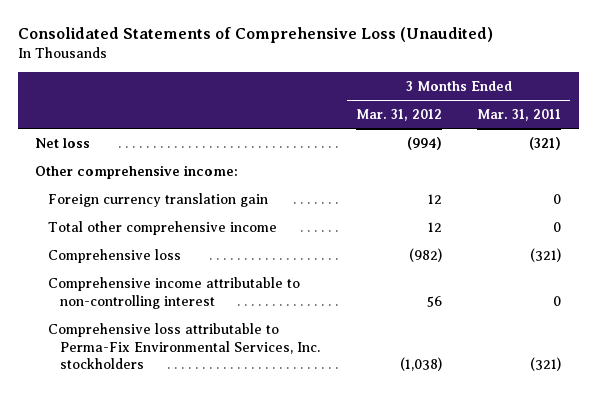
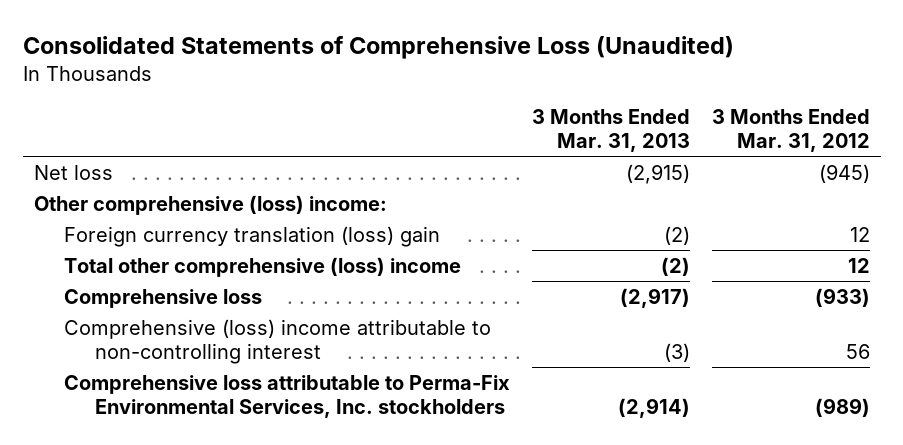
- | 3 Months Ended Mar. 31, 2012 | 3 Months Ended Mar. 31, 2011
+ | 3 Months Ended Mar. 31, 2013 | 3 Months Ended Mar. 31, 2012
- Net loss | (994) | (321)
- Other comprehensive income:
- Foreign currency translation gain | 12 | 0
- Total other comprehensive income | 12 | 0
- Comprehensive loss | (982) | (321)
- Comprehensive income attributable to non-controlling interest | 56 | 0
- Comprehensive loss attributable to Perma-Fix Environmental Services, Inc. stockholders | (1,038) | (321)
+ Net loss | (2,915) | (945)
+ Other comprehensive (loss) income:
+ Foreign currency translation (loss) gain | (2) | 12
+ Total other comprehensive (loss) income | (2) | 12
+ Comprehensive loss | (2,917) | (933)
+ Comprehensive (loss) income attributable to non-controlling interest | (3) | 56
+ Comprehensive loss attributable to Perma-Fix Environmental Services, Inc. stockholders | (2,914) | (989)

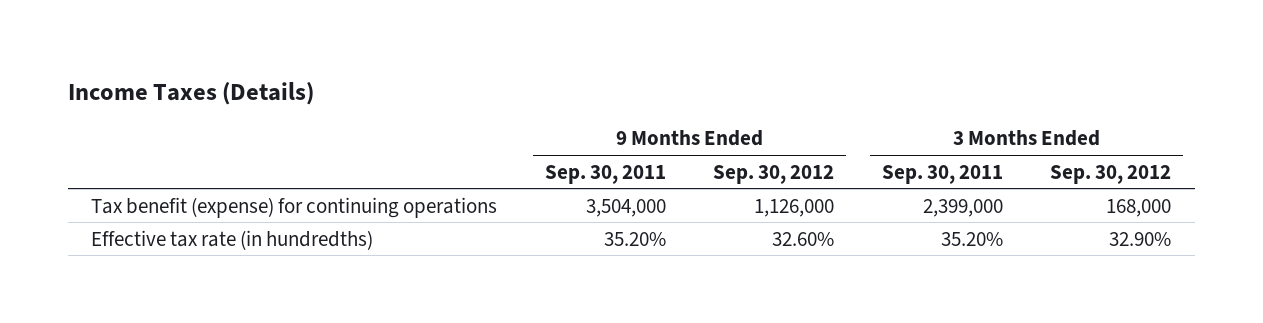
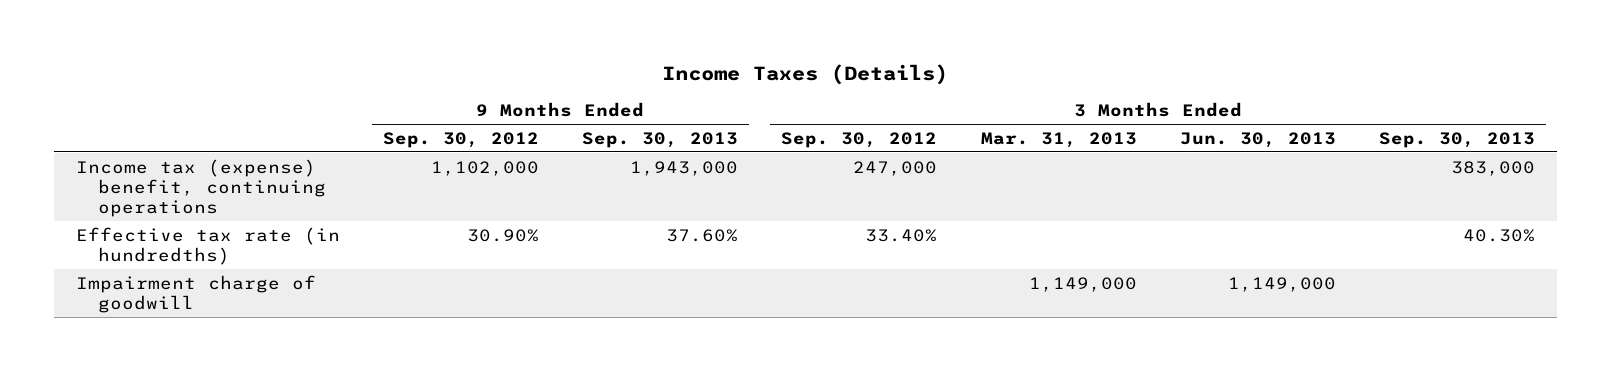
- | 9 Months Ended Sep. 30, 2011 | 9 Months Ended Sep. 30, 2012 | 3 Months Ended Sep. 30, 2011 | 3 Months Ended Sep. 30, 2012
+ | 9 Months Ended Sep. 30, 2012 | 9 Months Ended Sep. 30, 2013 | 3 Months Ended Sep. 30, 2012 | 3 Months Ended Mar. 31, 2013 | 3 Months Ended Jun. 30, 2013 | 3 Months Ended Sep. 30, 2013
- Tax benefit (expense) for continuing operations | 3,504,000 | 1,126,000 | 2,399,000 | 168,000
- Effective tax rate (in hundredths) | 35.20% | 32.60% | 35.20% | 32.90%
+ Income tax (expense) benefit, continuing operations | 1,102,000 | 1,943,000 | 247,000 | | | 383,000
+ Effective tax rate (in hundredths) | 30.90% | 37.60% | 33.40% | | | 40.30%
+ Impairment charge of goodwill | | | | 1,149,000 | 1,149,000 |

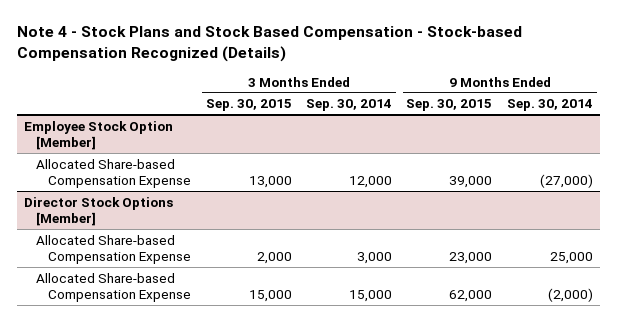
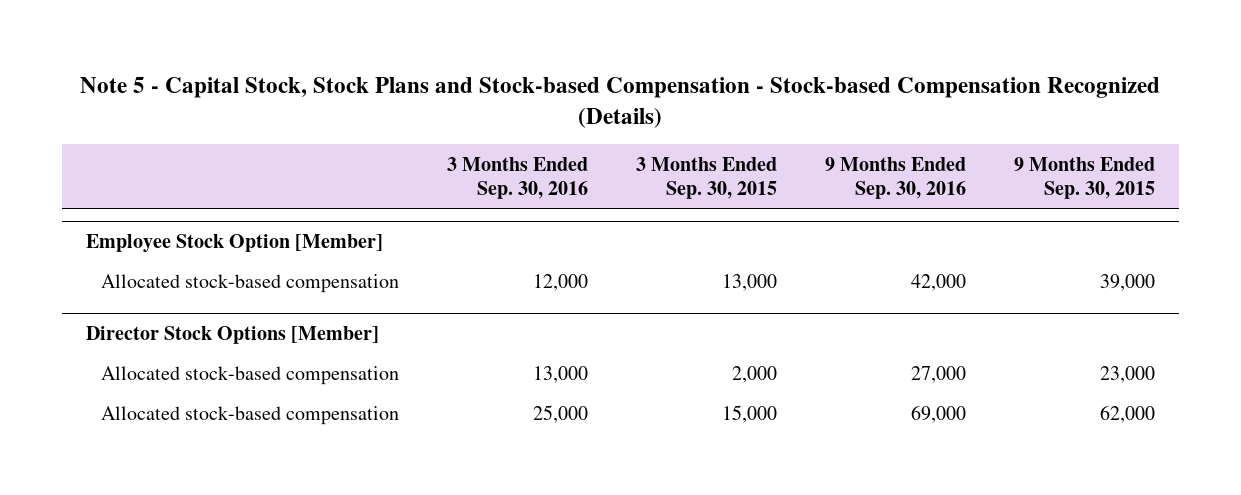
- Note 4 - Stock Plans and Stock Based Compensation - Stock-based Compensation Recognized (Details)
+ Note 5 - Capital Stock, Stock Plans and Stock-based Compensation - Stock-based Compensation Recognized (Details)
- | 3 Months Ended Sep. 30, 2015 | 3 Months Ended Sep. 30, 2014 | 9 Months Ended Sep. 30, 2015 | 9 Months Ended Sep. 30, 2014
+ | 3 Months Ended Sep. 30, 2016 | 3 Months Ended Sep. 30, 2015 | 9 Months Ended Sep. 30, 2016 | 9 Months Ended Sep. 30, 2015
@ Employee Stock Option [Member]
- Allocated Share-based Compensation Expense | 13,000 | 12,000 | 39,000 | (27,000)
+ Allocated stock-based compensation | 12,000 | 13,000 | 42,000 | 39,000
@ Director Stock Options [Member]
- Allocated Share-based Compensation Expense | 2,000 | 3,000 | 23,000 | 25,000
- Allocated Share-based Compensation Expense | 15,000 | 15,000 | 62,000 | (2,000)
+ Allocated stock-based compensation | 13,000 | 2,000 | 27,000 | 23,000
+ Allocated stock-based compensation | 25,000 | 15,000 | 69,000 | 62,000

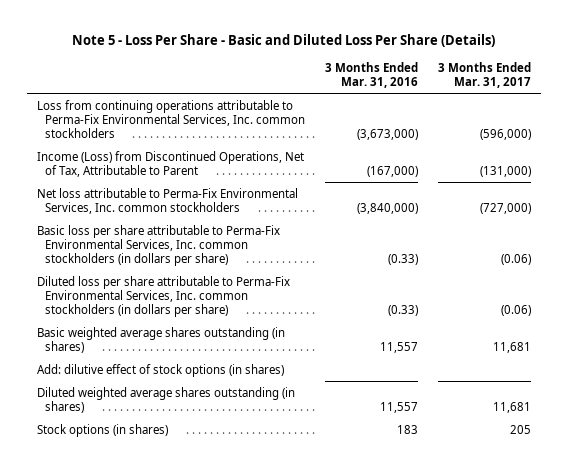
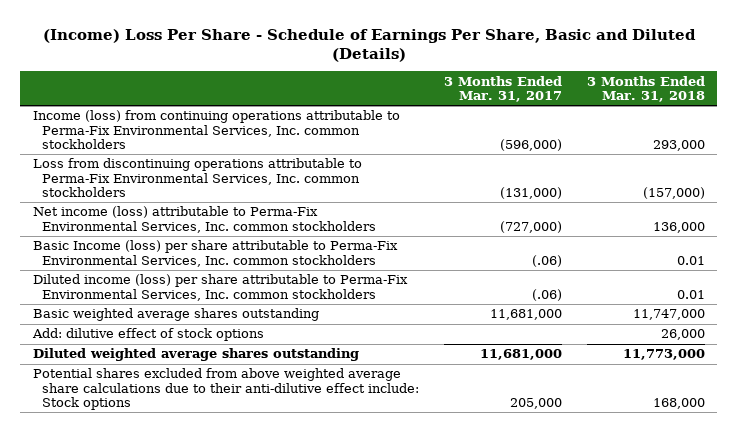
- Note 5 - Loss Per Share - Basic and Diluted Loss Per Share (Details)
+ (Income) Loss Per Share - Schedule of Earnings Per Share, Basic and Diluted (Details)
- | 3 Months Ended Mar. 31, 2016 | 3 Months Ended Mar. 31, 2017
+ | 3 Months Ended Mar. 31, 2017 | 3 Months Ended Mar. 31, 2018
- Loss from continuing operations attributable to Perma-Fix Environmental Services, Inc. common stockholders | (3,673,000) | (596,000)
- Income (Loss) from Discontinued Operations, Net of Tax, Attributable to Parent | (167,000) | (131,000)
- Net loss attributable to Perma-Fix Environmental Services, Inc. common stockholders | (3,840,000) | (727,000)
- Basic loss per share attributable to Perma-Fix Environmental Services, Inc. common stockholders (in dollars per share) | (0.33) | (0.06)
- Diluted loss per share attributable to Perma-Fix Environmental Services, Inc. common stockholders (in dollars per share) | (0.33) | (0.06)
- Basic weighted average shares outstanding (in shares) | 11,557 | 11,681
- Add: dilutive effect of stock options (in shares)
- Diluted weighted average shares outstanding (in shares) | 11,557 | 11,681
- Stock options (in shares) | 183 | 205
+ Income (loss) from continuing operations attributable to Perma-Fix Environmental Services, Inc. common stockholders | (596,000) | 293,000
+ Loss from discontinuing operations attributable to Perma-Fix Environmental Services, Inc. common stockholders | (131,000) | (157,000)
+ Net income (loss) attributable to Perma-Fix Environmental Services, Inc. common stockholders | (727,000) | 136,000
+ Basic Income (loss) per share attributable to Perma-Fix Environmental Services, Inc. common stockholders | (.06) | 0.01
+ Diluted income (loss) per share attributable to Perma-Fix Environmental Services, Inc. common stockholders | (.06) | 0.01
+ Basic weighted average shares outstanding | 11,681,000 | 11,747,000
+ Add: dilutive effect of stock options | | 26,000
+ Diluted weighted average shares outstanding | 11,681,000 | 11,773,000
+ Potential shares excluded from above weighted average share calculations due to their anti-dilutive effect include: Stock options | 205,000 | 168,000

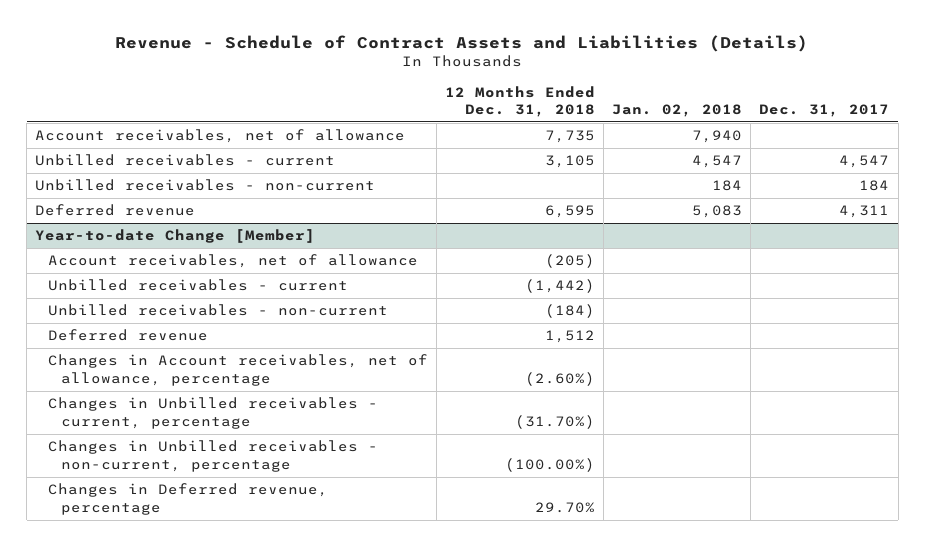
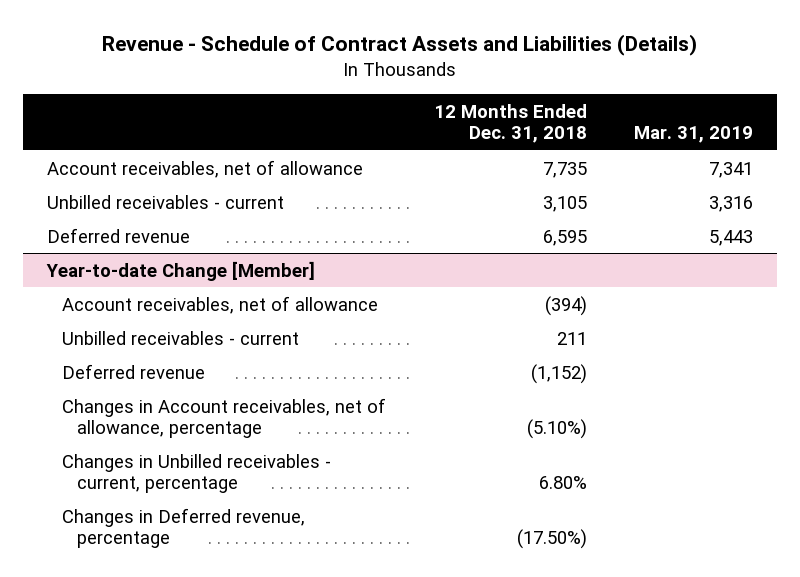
- | 12 Months Ended Dec. 31, 2018 | Jan. 02, 2018 | Dec. 31, 2017
+ | 12 Months Ended Dec. 31, 2018 | Mar. 31, 2019
- Unbilled receivables - non-current | | 184 | 184
@ Year-to-date Change [Member]
- Account receivables, net of allowance | (205) | |
- Unbilled receivables - current | (1,442) | |
- Unbilled receivables - non-current | (184) | |
- Deferred revenue | 1,512 | |
- Changes in Account receivables, net of allowance, percentage | (2.60%) | |
- Changes in Unbilled receivables - current, percentage | (31.70%) | |
- Changes in Unbilled receivables - non-current, percentage | (100.00%) | |
- Changes in Deferred revenue, percentage | 29.70% | |
+ Account receivables, net of allowance | (394) |
+ Unbilled receivables - current | 211 |
+ Deferred revenue | (1,152) |
+ Changes in Account receivables, net of allowance, percentage | (5.10%) |
+ Changes in Unbilled receivables - current, percentage | 6.80% |
+ Changes in Deferred revenue, percentage | (17.50%) |

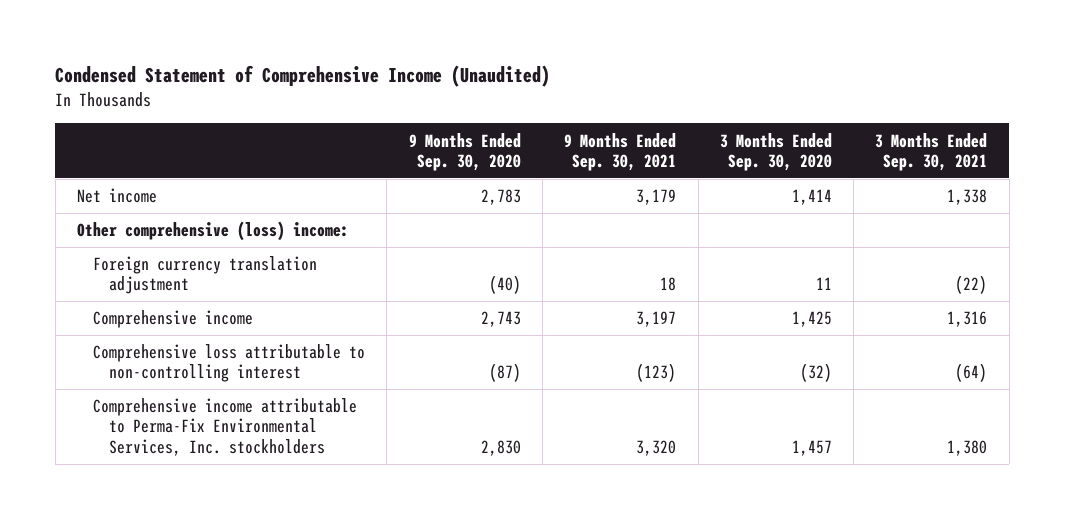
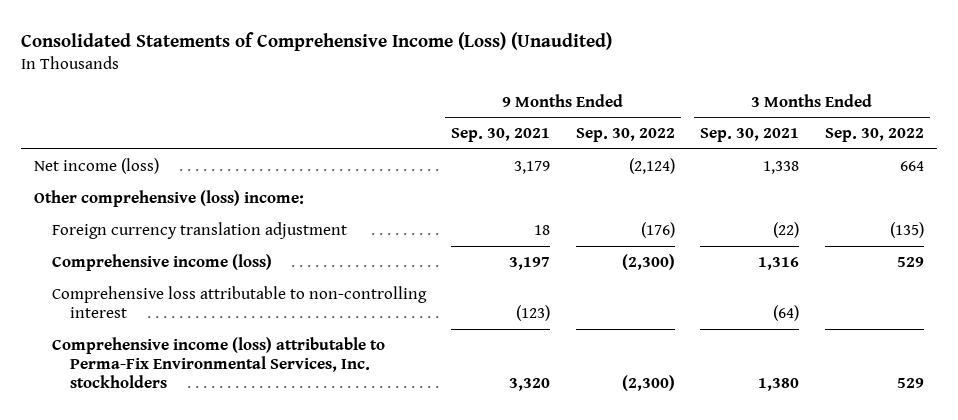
- Condensed Statement of Comprehensive Income (Unaudited)
+ Consolidated Statements of Comprehensive Income (Loss) (Unaudited)
- | 9 Months Ended Sep. 30, 2020 | 9 Months Ended Sep. 30, 2021 | 3 Months Ended Sep. 30, 2020 | 3 Months Ended Sep. 30, 2021
+ | 9 Months Ended Sep. 30, 2021 | 9 Months Ended Sep. 30, 2022 | 3 Months Ended Sep. 30, 2021 | 3 Months Ended Sep. 30, 2022
- Net income | 2,783 | 3,179 | 1,414 | 1,338
+ Net income (loss) | 3,179 | (2,124) | 1,338 | 664
- Comprehensive income | 2,743 | 3,197 | 1,425 | 1,316
+ Comprehensive income (loss) | 3,197 | (2,300) | 1,316 | 529
- Comprehensive income attributable to Perma-Fix Environmental Services, Inc. stockholders | 2,830 | 3,320 | 1,457 | 1,380
+ Comprehensive income (loss) attributable to Perma-Fix Environmental Services, Inc. stockholders | 3,320 | (2,300) | 1,380 | 529

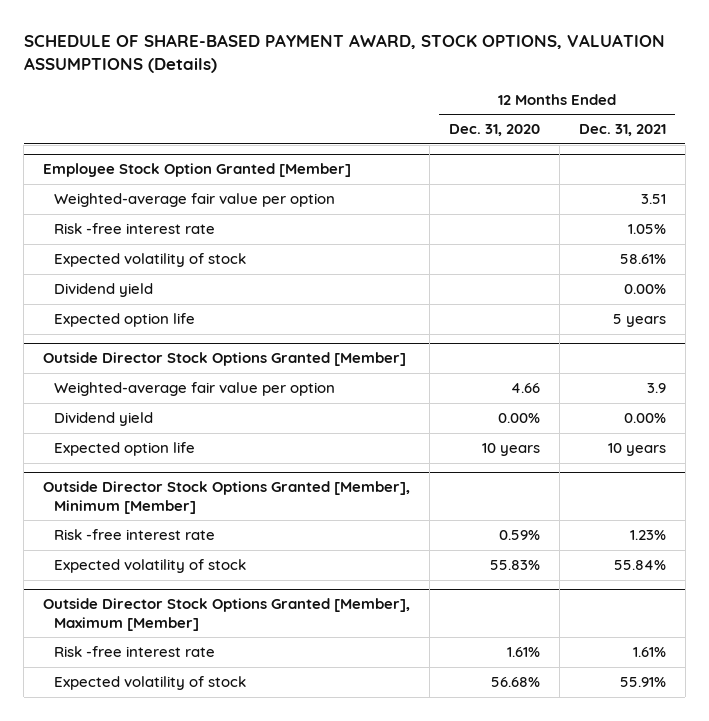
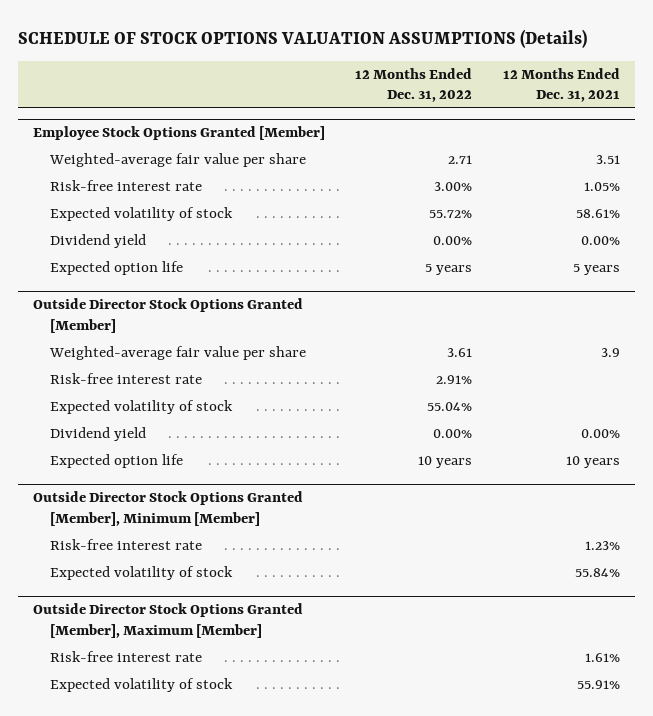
- SCHEDULE OF SHARE-BASED PAYMENT AWARD, STOCK OPTIONS, VALUATION ASSUMPTIONS (Details)
+ SCHEDULE OF STOCK OPTIONS VALUATION ASSUMPTIONS (Details)
- | 12 Months Ended Dec. 31, 2020 | 12 Months Ended Dec. 31, 2021
+ | 12 Months Ended Dec. 31, 2022 | 12 Months Ended Dec. 31, 2021
- Employee Stock Option Granted [Member]
- Weighted-average fair value per option | | 3.51
- Risk -free interest rate | | 1.05%
+ Employee Stock Options Granted [Member]
+ Weighted-average fair value per share | 2.71 | 3.51
+ Risk-free interest rate | 3.00% | 1.05%
@ Outside Director Stock Options Granted [Member]
- Weighted-average fair value per option | 4.66 | 3.9
+ Weighted-average fair value per share | 3.61 | 3.9
+ Risk-free interest rate | 2.91% |
+ Expected volatility of stock | 55.04% |
@ Outside Director Stock Options Granted [Member], Minimum [Member]
- Risk -free interest rate | 0.59% | 1.23%
+ Risk-free interest rate | | 1.23%
@ Outside Director Stock Options Granted [Member], Maximum [Member]
- Risk -free interest rate | 1.61% | 1.61%
+ Risk-free interest rate | | 1.61%

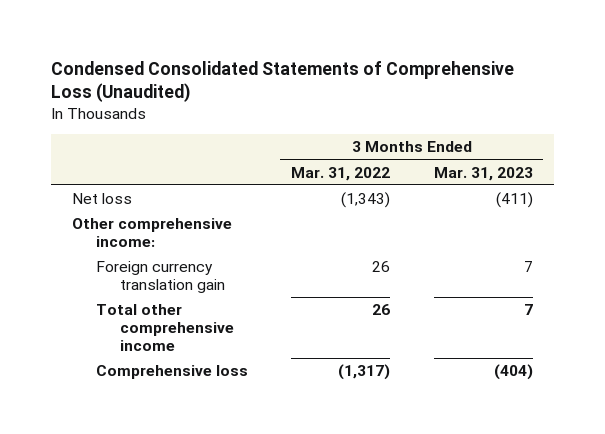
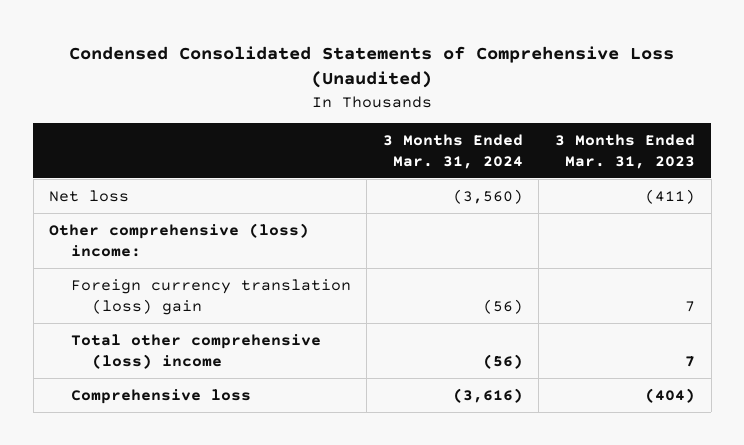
- | 3 Months Ended Mar. 31, 2022 | 3 Months Ended Mar. 31, 2023
+ | 3 Months Ended Mar. 31, 2024 | 3 Months Ended Mar. 31, 2023
- Other comprehensive income:
- Foreign currency translation gain | 26 | 7
- Total other comprehensive income | 26 | 7
+ Other comprehensive (loss) income:
+ Foreign currency translation (loss) gain | (56) | 7
+ Total other comprehensive (loss) income | (56) | 7

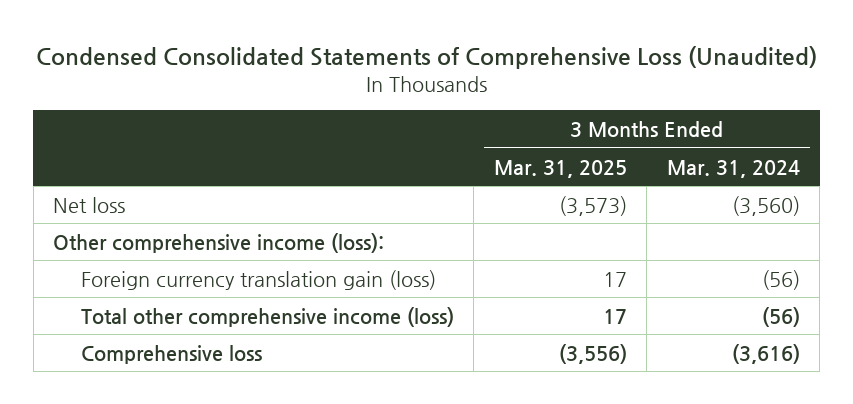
- | 3 Months Ended Mar. 31, 2024 | 3 Months Ended Mar. 31, 2023
+ | 3 Months Ended Mar. 31, 2025 | 3 Months Ended Mar. 31, 2024
- Other comprehensive (loss) income:
- Foreign currency translation (loss) gain | (56) | 7
- Total other comprehensive (loss) income | (56) | 7
+ Other comprehensive income (loss):
+ Foreign currency translation gain (loss) | 17 | (56)
+ Total other comprehensive income (loss) | 17 | (56)

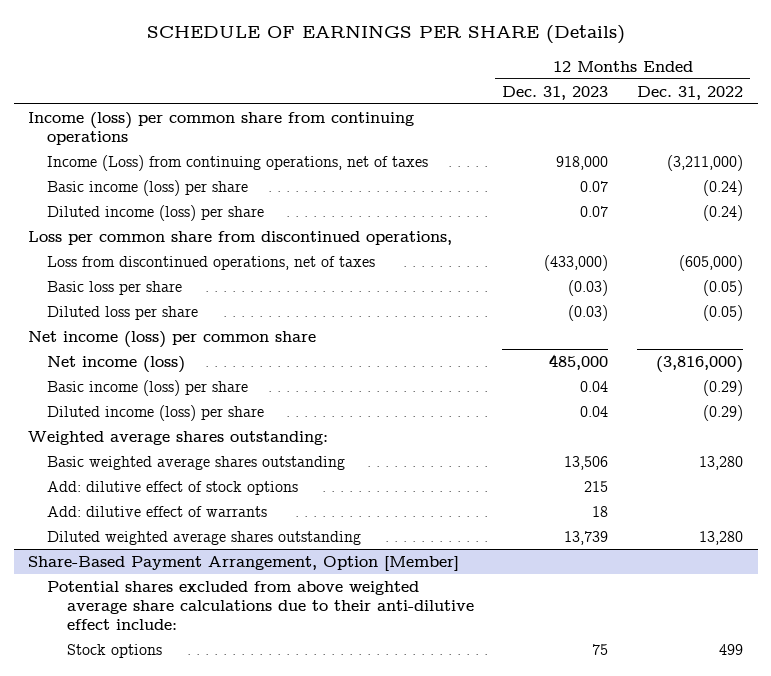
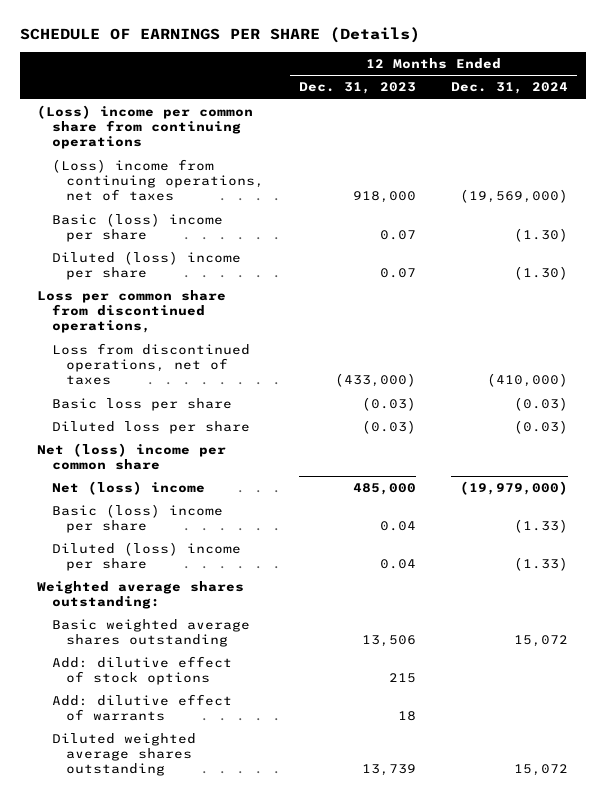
- | 12 Months Ended Dec. 31, 2023 | 12 Months Ended Dec. 31, 2022
+ | 12 Months Ended Dec. 31, 2023 | 12 Months Ended Dec. 31, 2024
- Income (loss) per common share from continuing operations
- Income (Loss) from continuing operations, net of taxes | 918,000 | (3,211,000)
- Basic income (loss) per share | 0.07 | (0.24)
- Diluted income (loss) per share | 0.07 | (0.24)
+ (Loss) income per common share from continuing operations
+ (Loss) income from continuing operations, net of taxes | 918,000 | (19,569,000)
+ Basic (loss) income per share | 0.07 | (1.30)
+ Diluted (loss) income per share | 0.07 | (1.30)
- Net income (loss) per common share
- Net income (loss) | 485,000 | (3,816,000)
- Basic income (loss) per share | 0.04 | (0.29)
- Diluted income (loss) per share | 0.04 | (0.29)
+ Net (loss) income per common share
+ Net (loss) income | 485,000 | (19,979,000)
+ Basic (loss) income per share | 0.04 | (1.33)
+ Diluted (loss) income per share | 0.04 | (1.33)
- Share-Based Payment Arrangement, Option [Member]
- Potential shares excluded from above weighted average share calculations due to their anti-dilutive effect include:
- Stock options | 75 | 499

